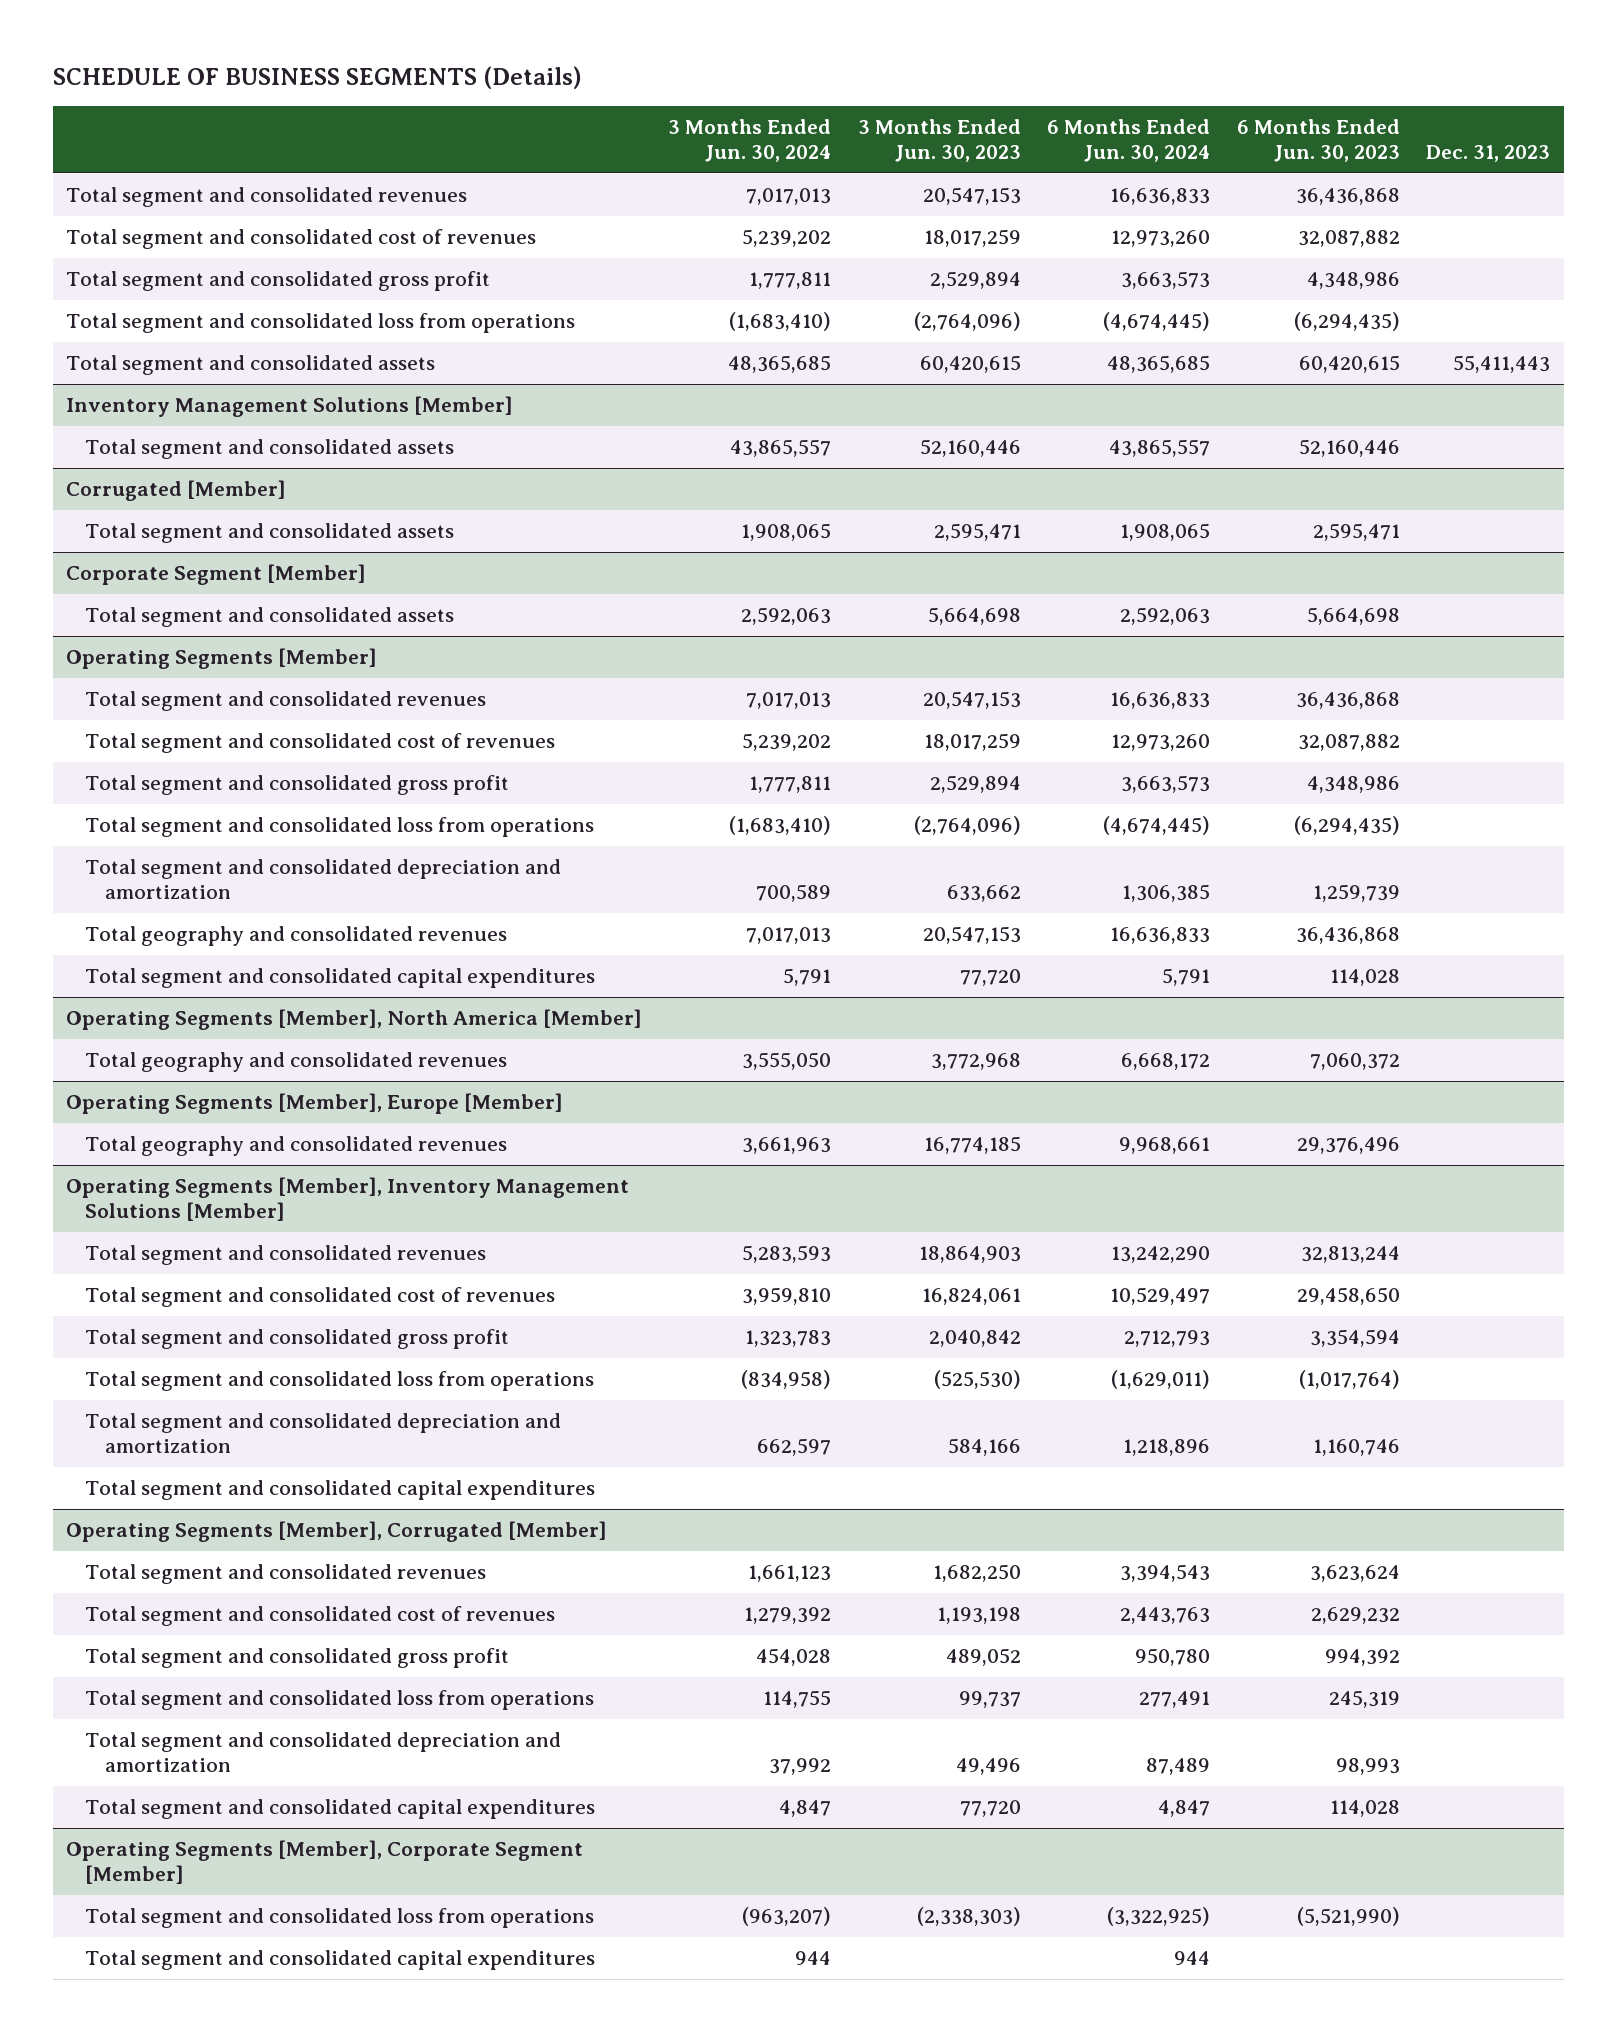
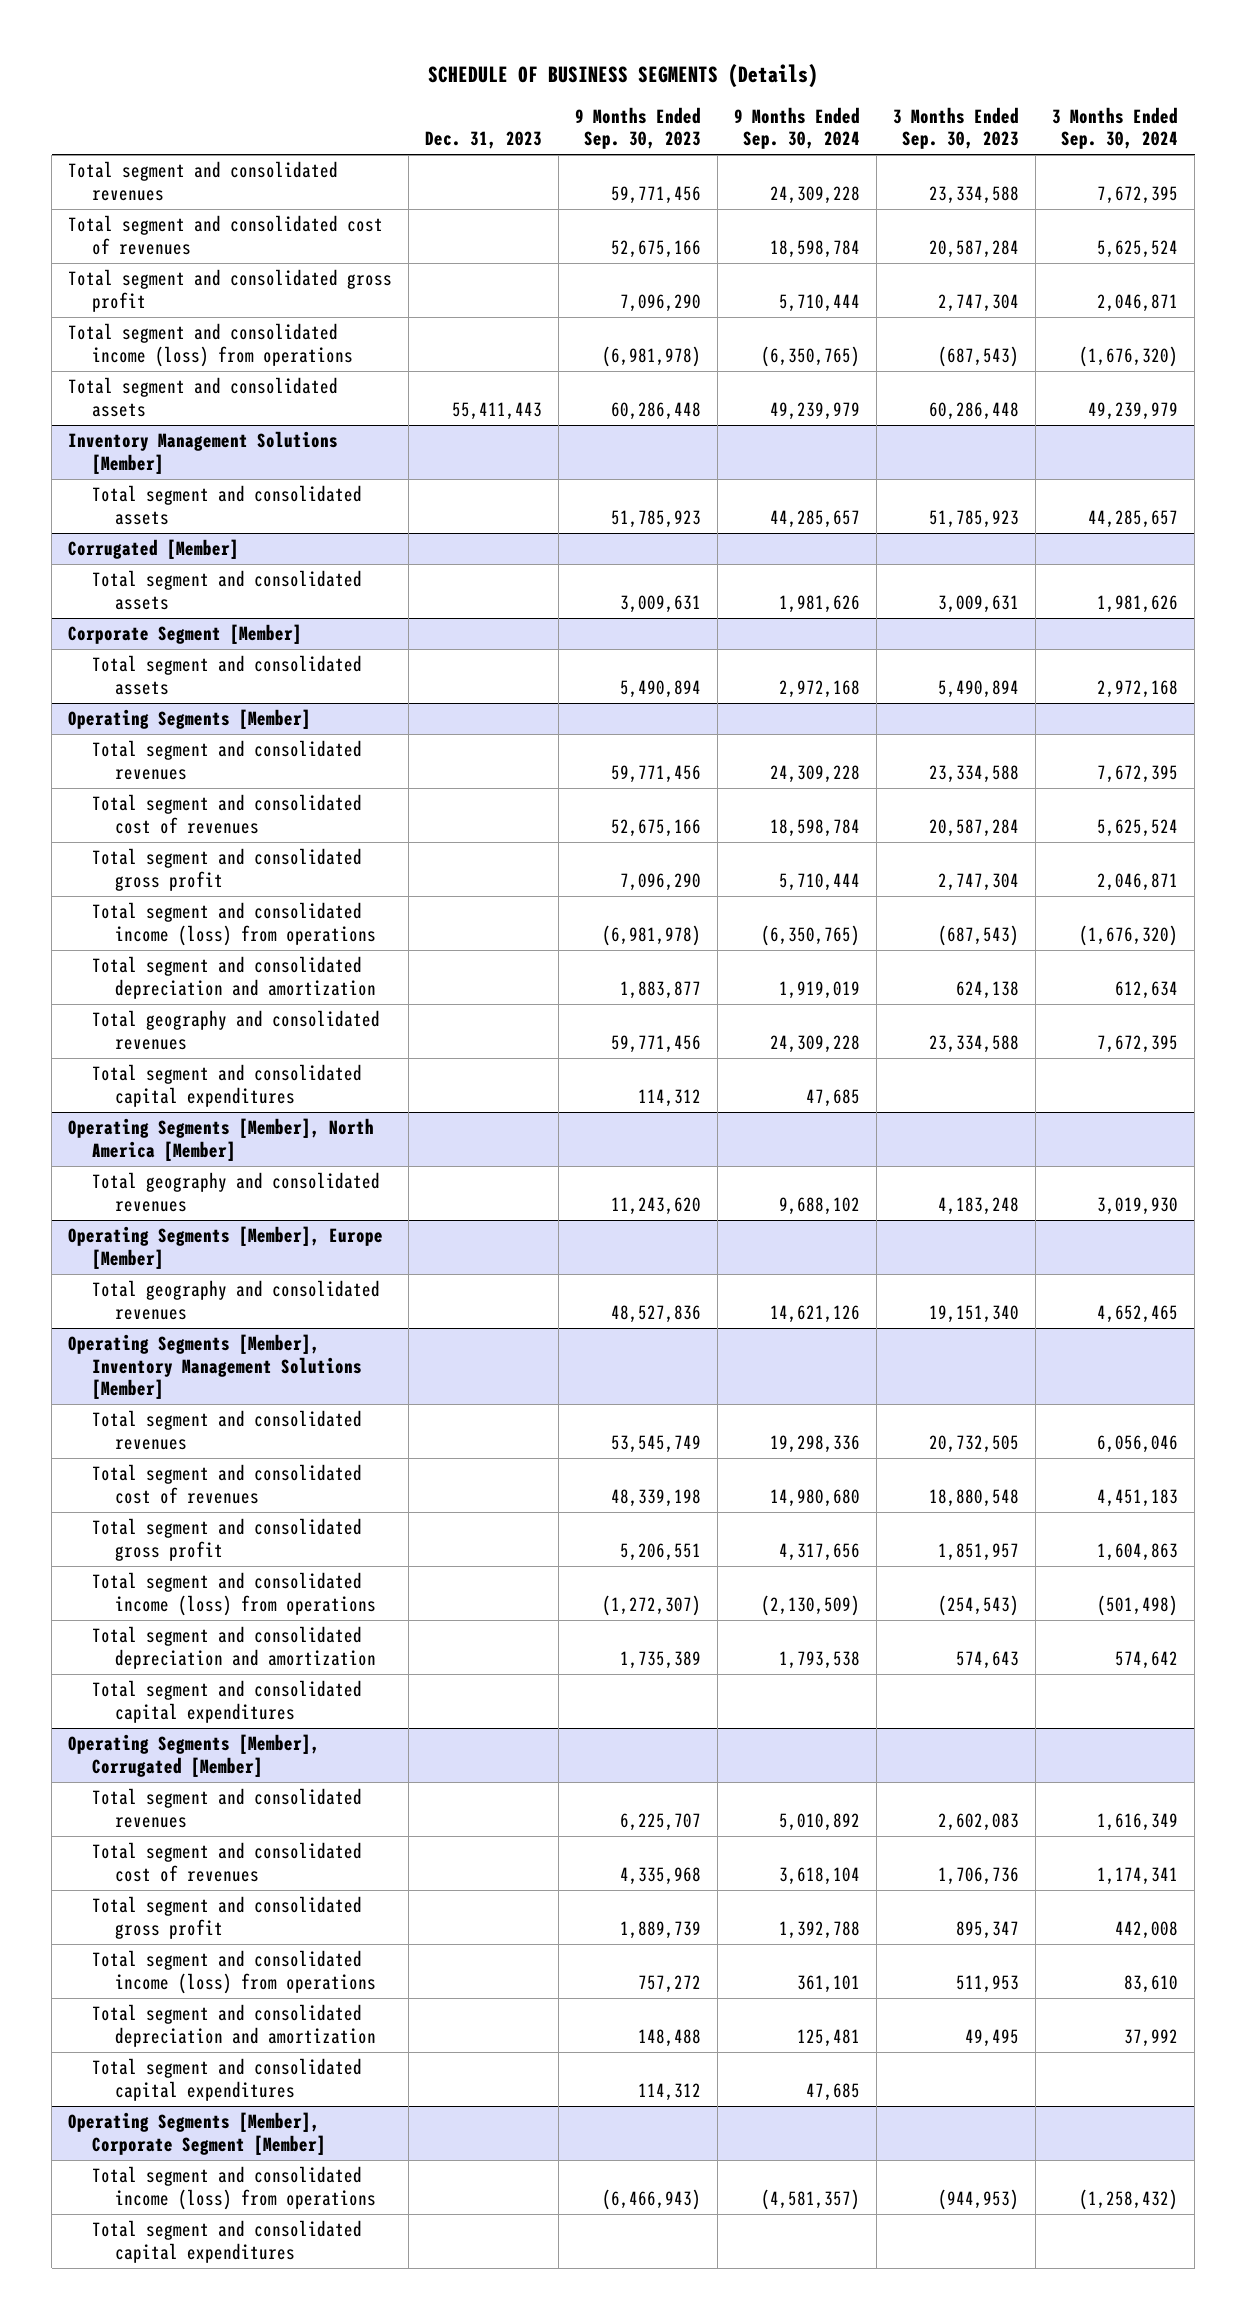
- | 3 Months Ended Jun. 30, 2024 | 3 Months Ended Jun. 30, 2023 | 6 Months Ended Jun. 30, 2024 | 6 Months Ended Jun. 30, 2023 | Dec. 31, 2023
+ | Dec. 31, 2023 | 9 Months Ended Sep. 30, 2023 | 9 Months Ended Sep. 30, 2024 | 3 Months Ended Sep. 30, 2023 | 3 Months Ended Sep. 30, 2024
- Total segment and consolidated loss from operations | (1,683,410) | (2,764,096) | (4,674,445) | (6,294,435) |
+ Total segment and consolidated income (loss) from operations | | (6,981,978) | (6,350,765) | (687,543) | (1,676,320)
@ Operating Segments [Member]
- Total segment and consolidated loss from operations | (1,683,410) | (2,764,096) | (4,674,445) | (6,294,435) |
+ Total segment and consolidated income (loss) from operations | | (6,981,978) | (6,350,765) | (687,543) | (1,676,320)
@ Operating Segments [Member], Inventory Management Solutions [Member]
- Total segment and consolidated loss from operations | (834,958) | (525,530) | (1,629,011) | (1,017,764) |
+ Total segment and consolidated income (loss) from operations | | (1,272,307) | (2,130,509) | (254,543) | (501,498)
@ Operating Segments [Member], Corrugated [Member]
- Total segment and consolidated loss from operations | 114,755 | 99,737 | 277,491 | 245,319 |
+ Total segment and consolidated income (loss) from operations | | 757,272 | 361,101 | 511,953 | 83,610
@ Operating Segments [Member], Corporate Segment [Member]
- Total segment and consolidated loss from operations | (963,207) | (2,338,303) | (3,322,925) | (5,521,990) |
+ Total segment and consolidated income (loss) from operations | | (6,466,943) | (4,581,357) | (944,953) | (1,258,432)

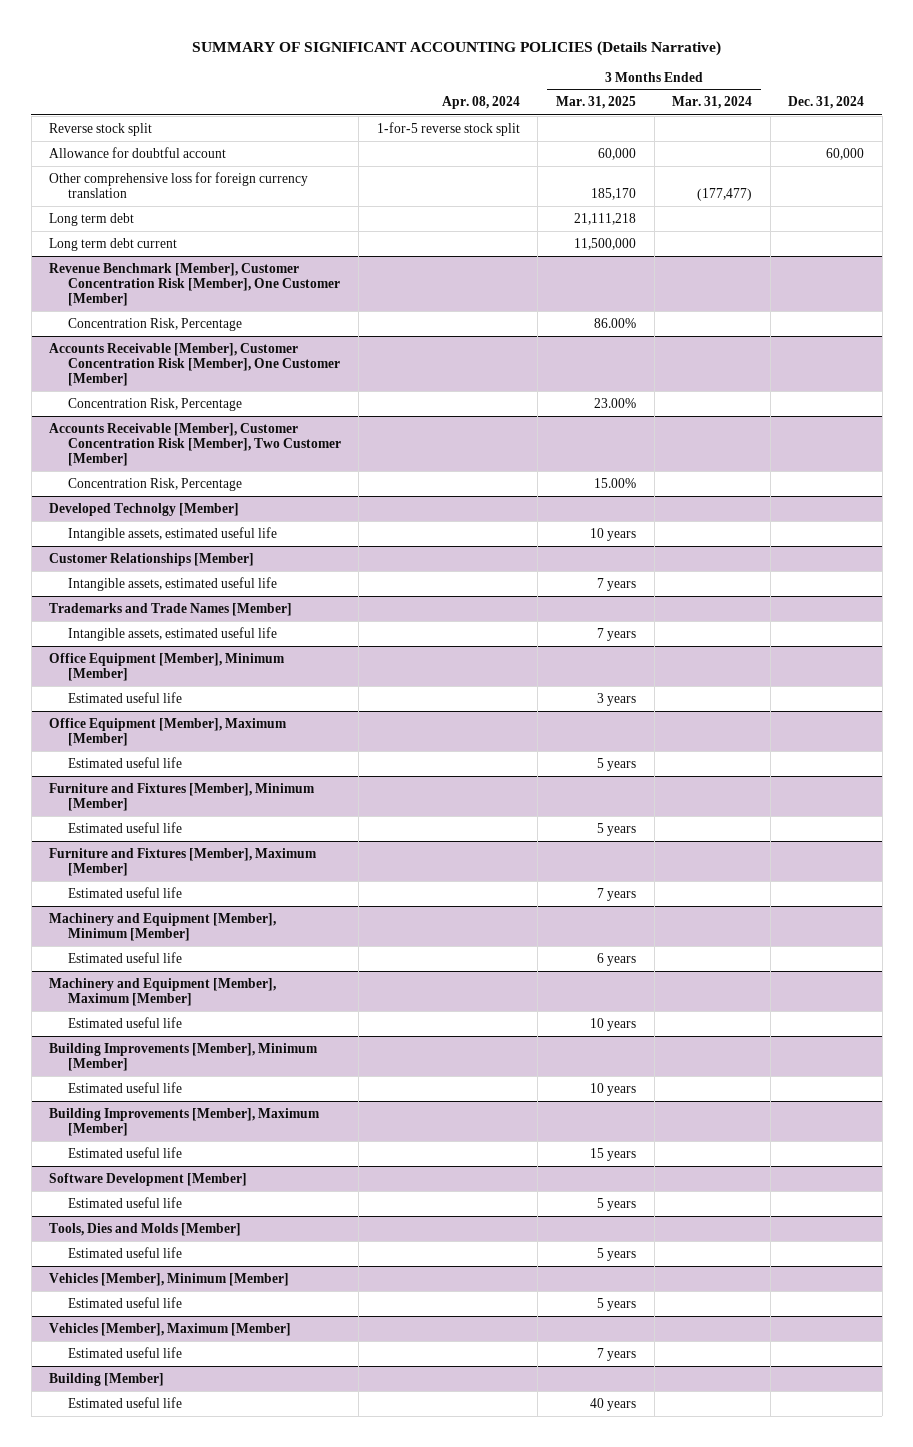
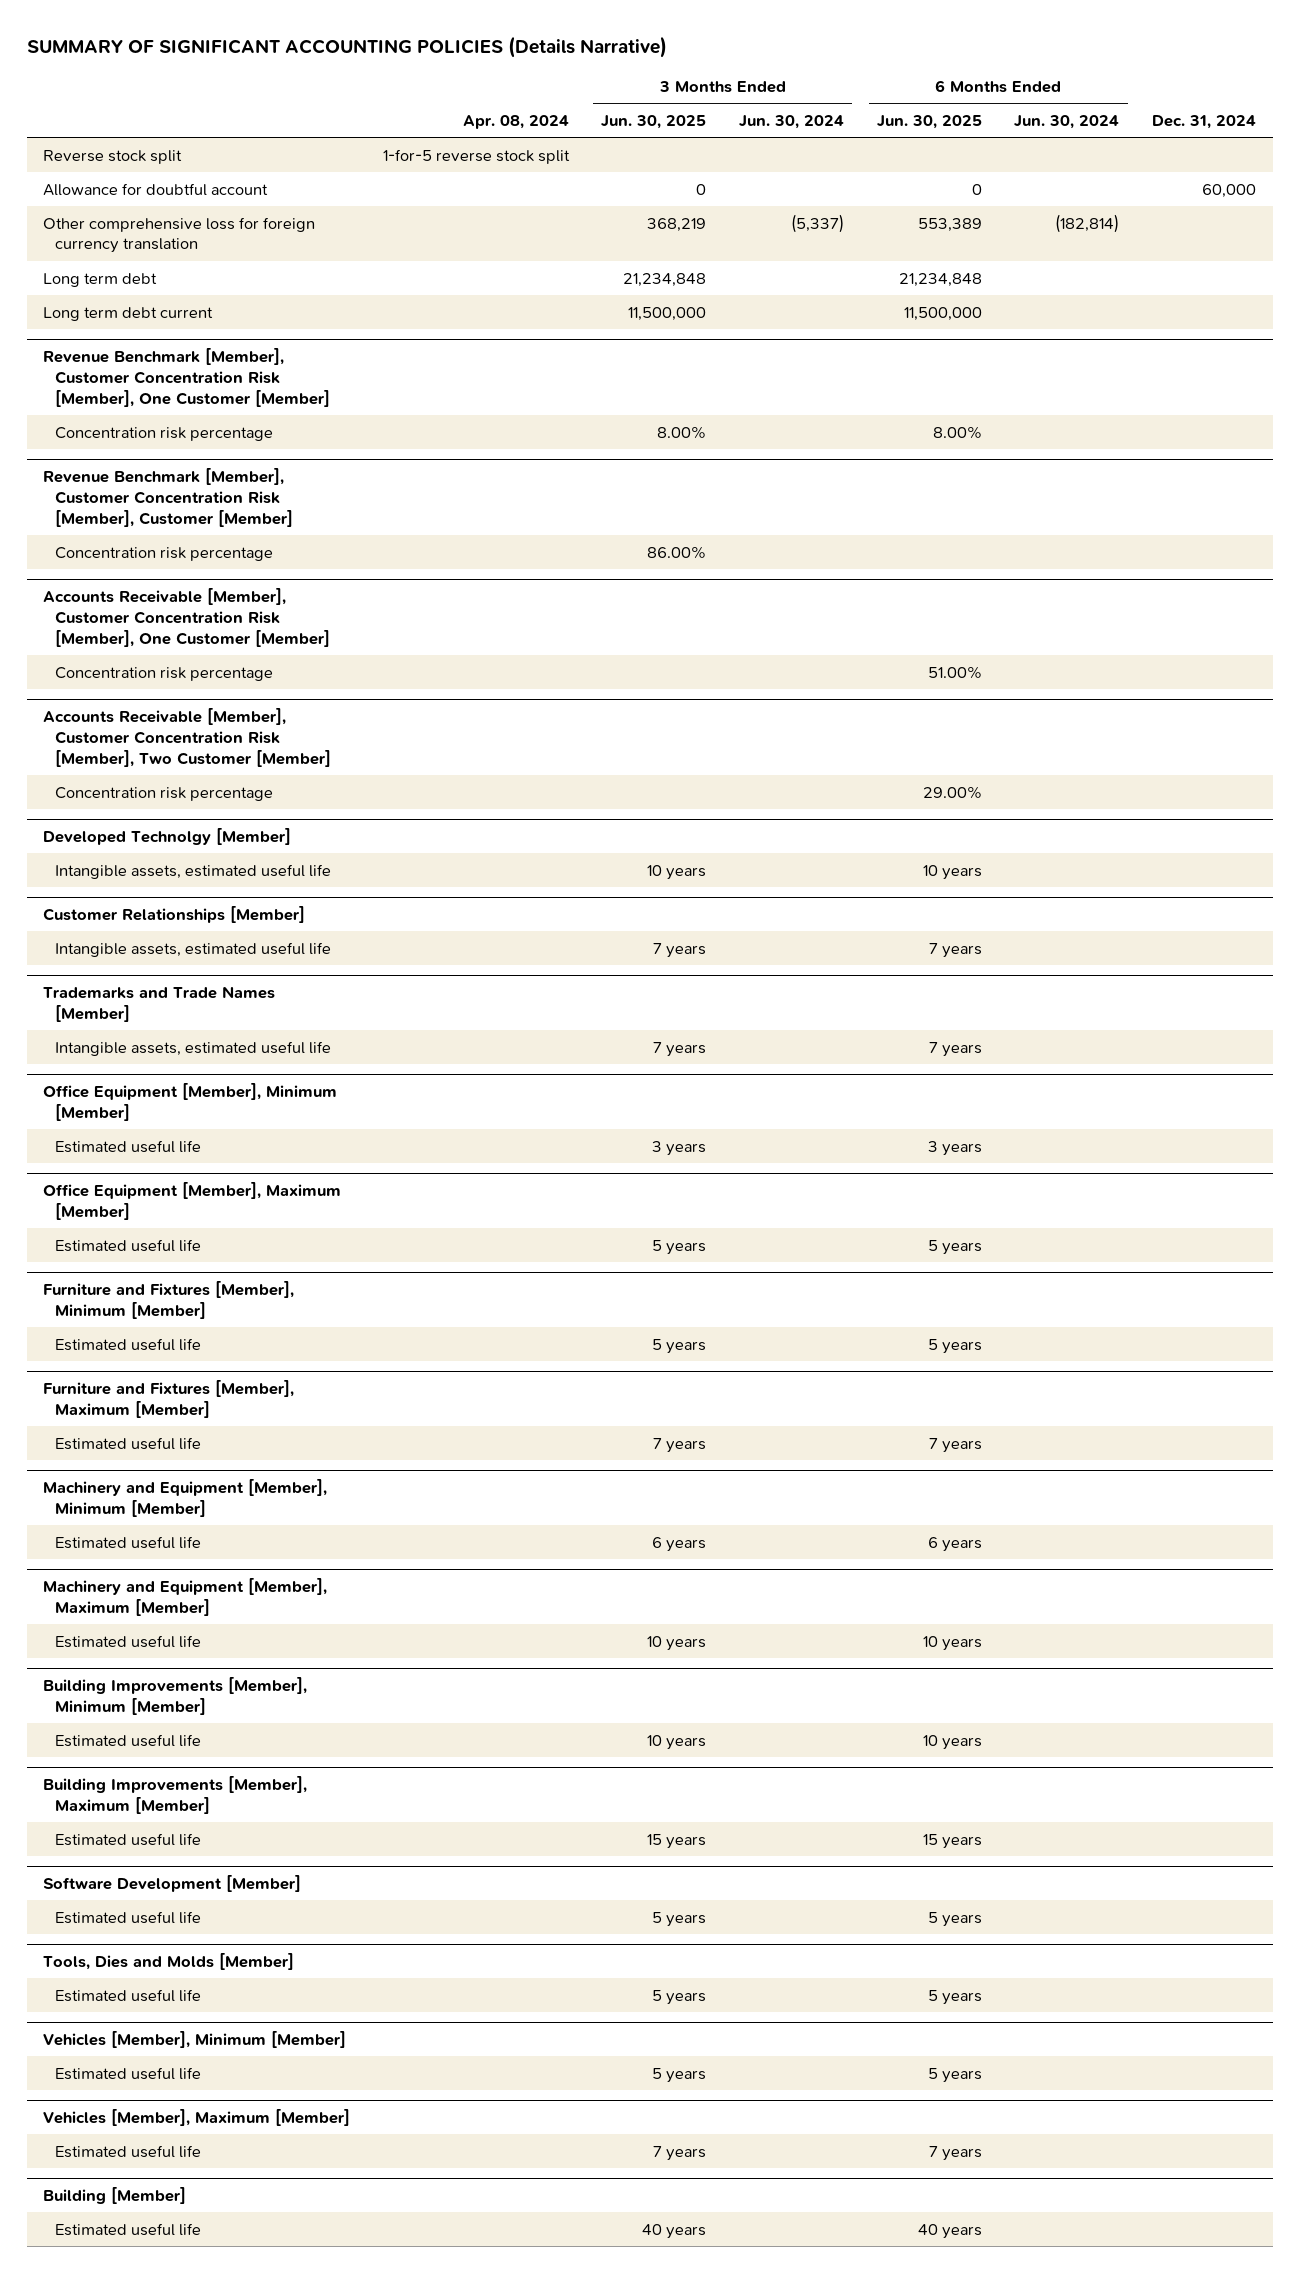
- | Apr. 08, 2024 | 3 Months Ended Mar. 31, 2025 | 3 Months Ended Mar. 31, 2024 | Dec. 31, 2024
+ | Apr. 08, 2024 | 3 Months Ended Jun. 30, 2025 | 3 Months Ended Jun. 30, 2024 | 6 Months Ended Jun. 30, 2025 | 6 Months Ended Jun. 30, 2024 | Dec. 31, 2024
@ Revenue Benchmark [Member], Customer Concentration Risk [Member], One Customer [Member]
- Concentration Risk, Percentage | | 86.00% | |
+ Concentration risk percentage | | 8.00% | | 8.00% | |
+ Revenue Benchmark [Member], Customer Concentration Risk [Member], Customer [Member]
+ Concentration risk percentage | | 86.00% | | | |
@ Accounts Receivable [Member], Customer Concentration Risk [Member], One Customer [Member]
- Concentration Risk, Percentage | | 23.00% | |
+ Concentration risk percentage | | | | 51.00% | |
@ Accounts Receivable [Member], Customer Concentration Risk [Member], Two Customer [Member]
- Concentration Risk, Percentage | | 15.00% | |
+ Concentration risk percentage | | | | 29.00% | |

